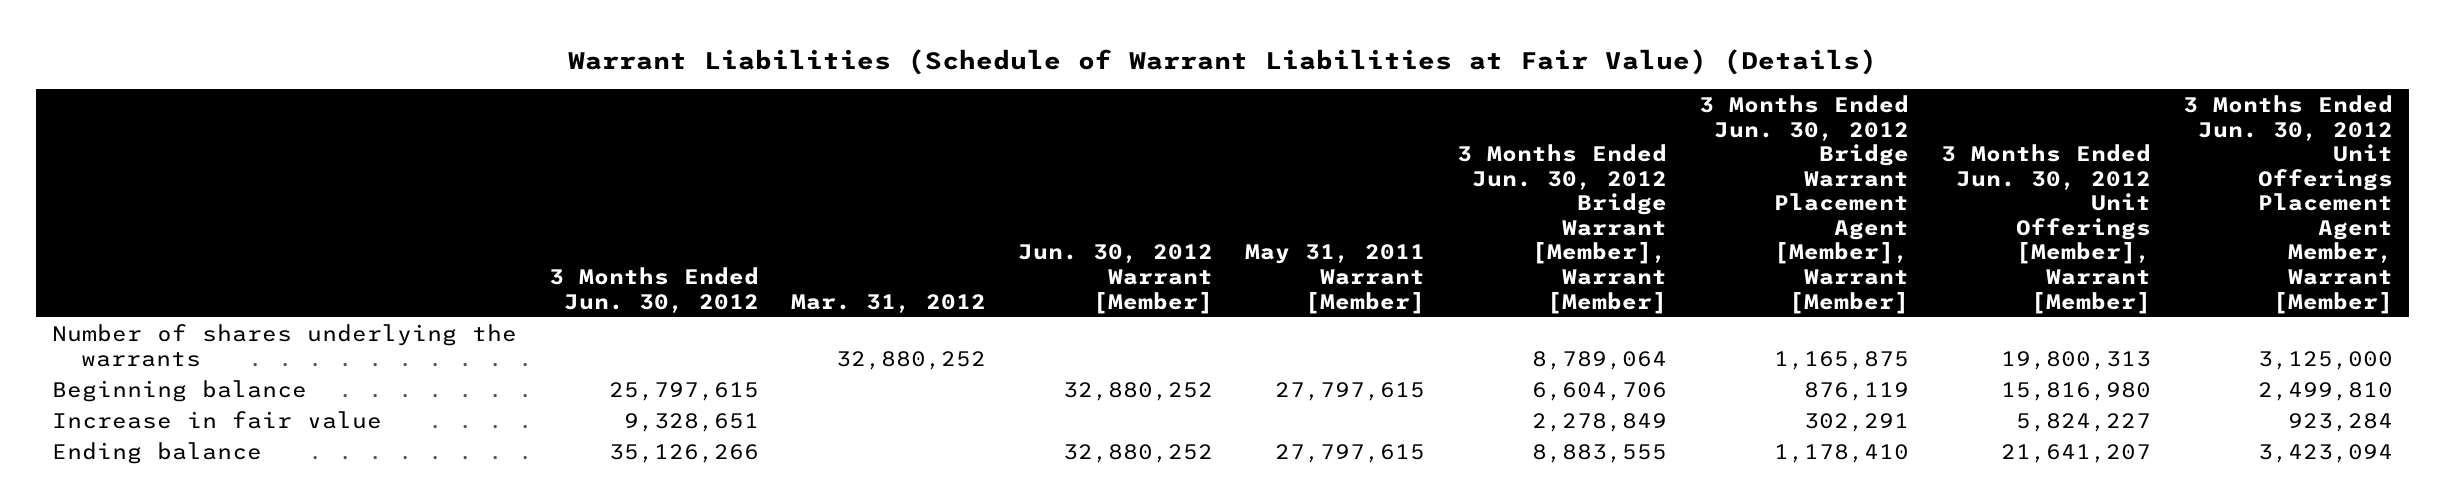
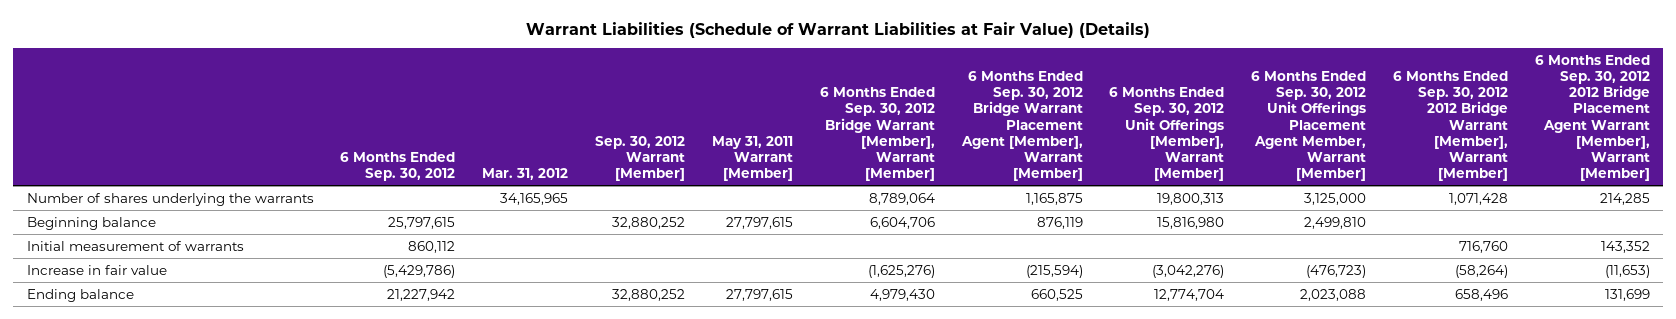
- | 3 Months Ended Jun. 30, 2012 | Mar. 31, 2012 | Jun. 30, 2012 Warrant [Member] | May 31, 2011 Warrant [Member] | 3 Months Ended Jun. 30, 2012 Bridge Warrant [Member], Warrant [Member] | 3 Months Ended Jun. 30, 2012 Bridge Warrant Placement Agent [Member], Warrant [Member] | 3 Months Ended Jun. 30, 2012 Unit Offerings [Member], Warrant [Member] | 3 Months Ended Jun. 30, 2012 Unit Offerings Placement Agent Member, Warrant [Member]
+ | 6 Months Ended Sep. 30, 2012 | Mar. 31, 2012 | Sep. 30, 2012 Warrant [Member] | May 31, 2011 Warrant [Member] | 6 Months Ended Sep. 30, 2012 Bridge Warrant [Member], Warrant [Member] | 6 Months Ended Sep. 30, 2012 Bridge Warrant Placement Agent [Member], Warrant [Member] | 6 Months Ended Sep. 30, 2012 Unit Offerings [Member], Warrant [Member] | 6 Months Ended Sep. 30, 2012 Unit Offerings Placement Agent Member, Warrant [Member] | 6 Months Ended Sep. 30, 2012 2012 Bridge Warrant [Member], Warrant [Member] | 6 Months Ended Sep. 30, 2012 2012 Bridge Placement Agent Warrant [Member], Warrant [Member]
- Number of shares underlying the warrants | | 32,880,252 | | | 8,789,064 | 1,165,875 | 19,800,313 | 3,125,000
+ Number of shares underlying the warrants | | 34,165,965 | | | 8,789,064 | 1,165,875 | 19,800,313 | 3,125,000 | 1,071,428 | 214,285
+ Initial measurement of warrants | 860,112 | | | | | | | | 716,760 | 143,352

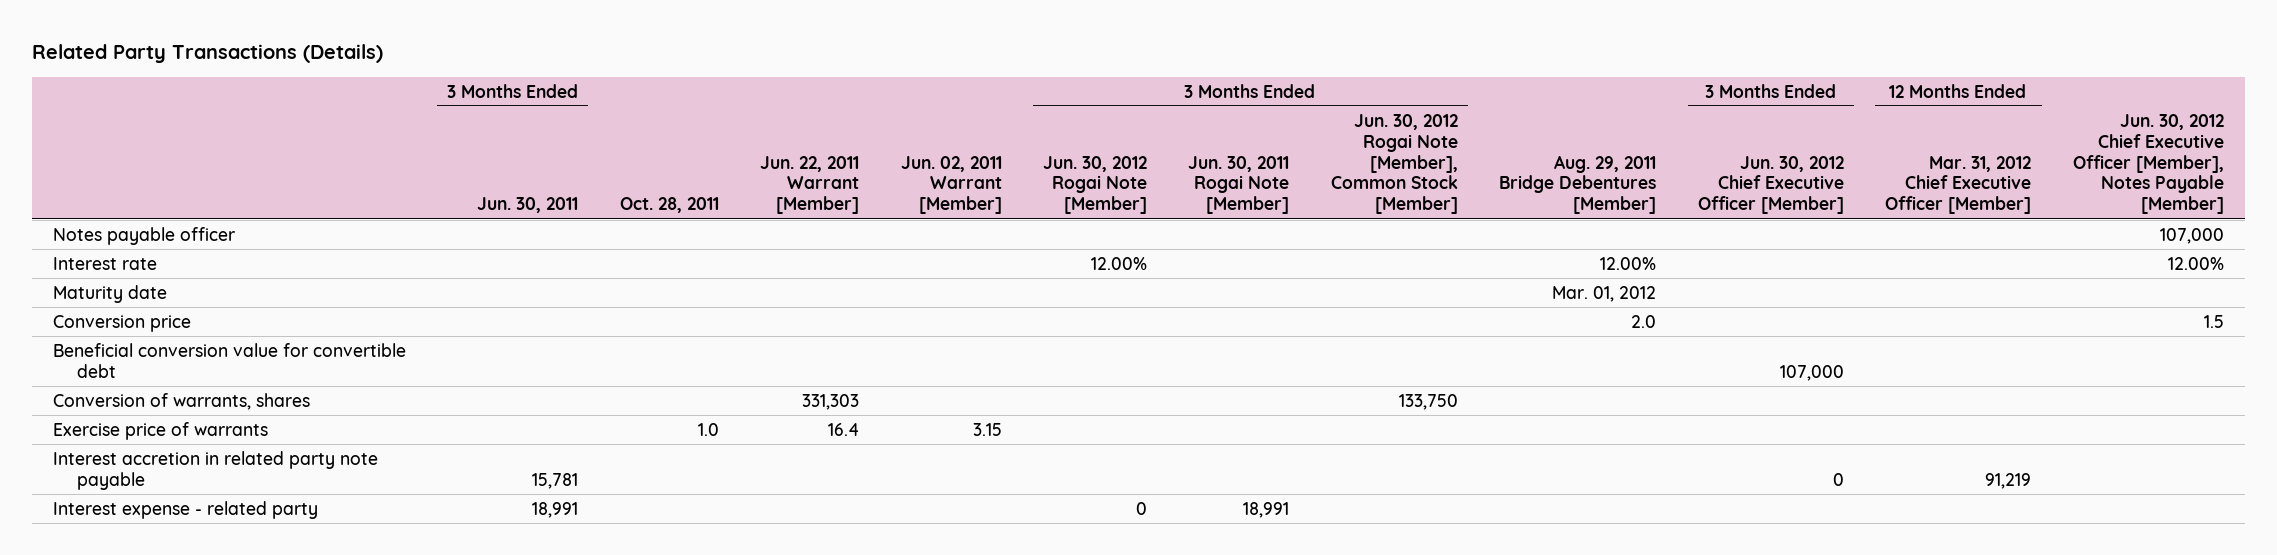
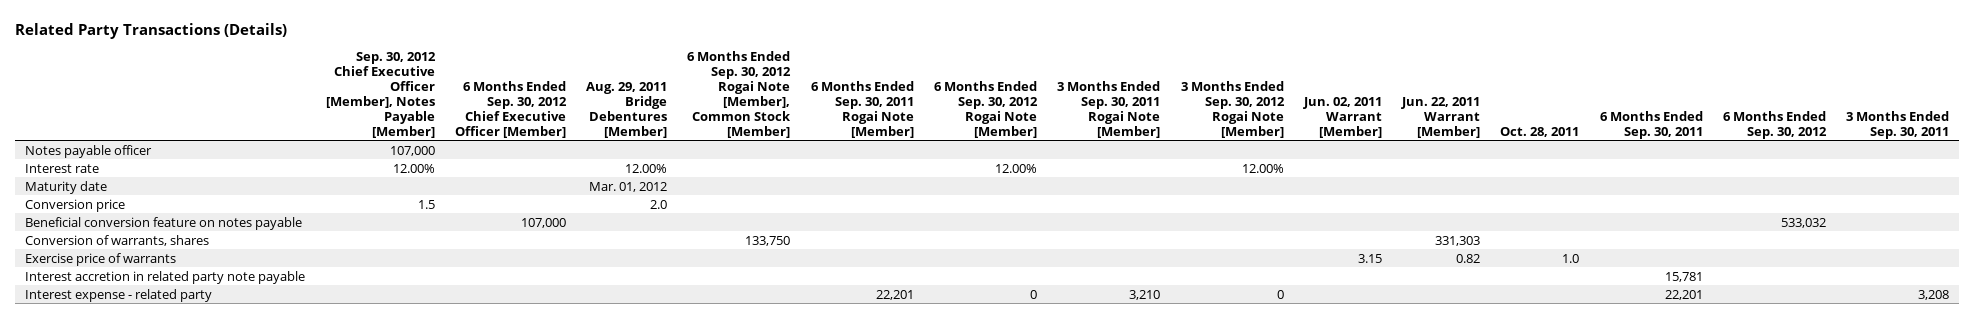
- | 3 Months Ended Jun. 30, 2011 | Oct. 28, 2011 | Jun. 22, 2011 Warrant [Member] | Jun. 02, 2011 Warrant [Member] | 3 Months Ended Jun. 30, 2012 Rogai Note [Member] | 3 Months Ended Jun. 30, 2011 Rogai Note [Member] | 3 Months Ended Jun. 30, 2012 Rogai Note [Member], Common Stock [Member] | Aug. 29, 2011 Bridge Debentures [Member] | 3 Months Ended Jun. 30, 2012 Chief Executive Officer [Member] | 12 Months Ended Mar. 31, 2012 Chief Executive Officer [Member] | Jun. 30, 2012 Chief Executive Officer [Member], Notes Payable [Member]
+ | Sep. 30, 2012 Chief Executive Officer [Member], Notes Payable [Member] | 6 Months Ended Sep. 30, 2012 Chief Executive Officer [Member] | Aug. 29, 2011 Bridge Debentures [Member] | 6 Months Ended Sep. 30, 2012 Rogai Note [Member], Common Stock [Member] | 6 Months Ended Sep. 30, 2011 Rogai Note [Member] | 6 Months Ended Sep. 30, 2012 Rogai Note [Member] | 3 Months Ended Sep. 30, 2011 Rogai Note [Member] | 3 Months Ended Sep. 30, 2012 Rogai Note [Member] | Jun. 02, 2011 Warrant [Member] | Jun. 22, 2011 Warrant [Member] | Oct. 28, 2011 | 6 Months Ended Sep. 30, 2011 | 6 Months Ended Sep. 30, 2012 | 3 Months Ended Sep. 30, 2011
- Beneficial conversion value for convertible debt | | | | | | | | | 107,000 | |
+ Beneficial conversion feature on notes payable | | 107,000 | | | | | | | | | | | 533,032 |
- Exercise price of warrants | | 1.0 | 16.4 | 3.15 | | | | | | |
+ Exercise price of warrants | | | | | | | | | 3.15 | 0.82 | 1.0 | | |

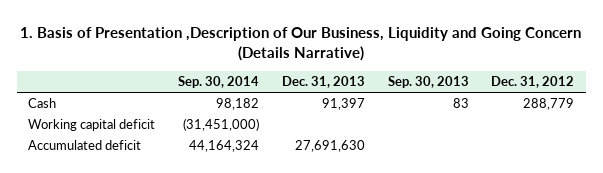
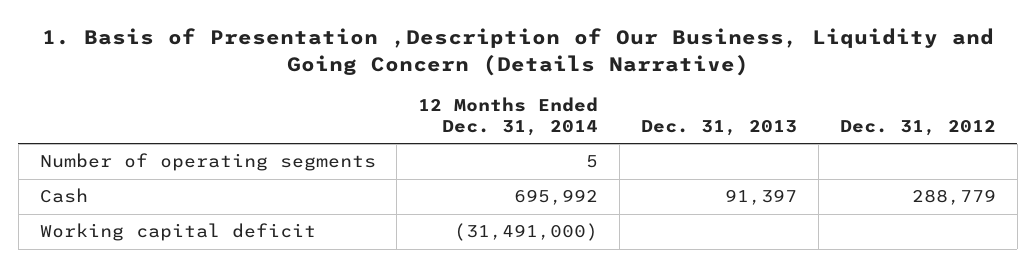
- | Sep. 30, 2014 | Dec. 31, 2013 | Sep. 30, 2013 | Dec. 31, 2012
+ | 12 Months Ended Dec. 31, 2014 | Dec. 31, 2013 | Dec. 31, 2012
+ Number of operating segments | 5 | |
- Accumulated deficit | 44,164,324 | 27,691,630 | |

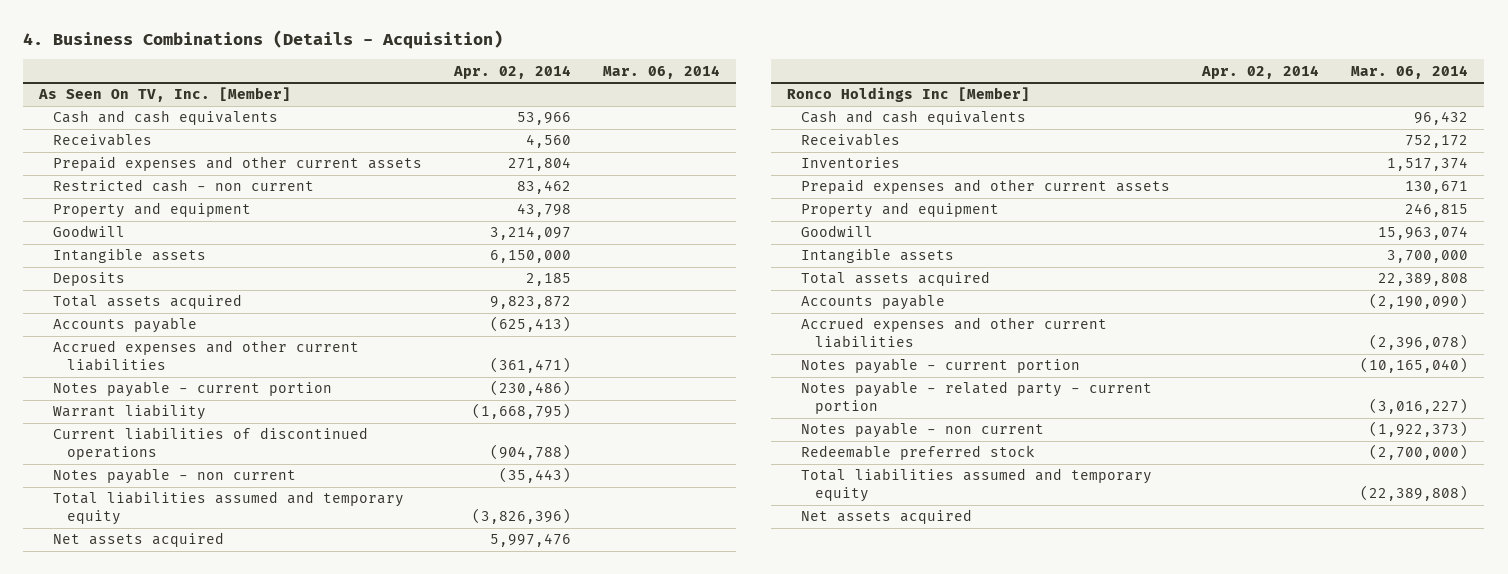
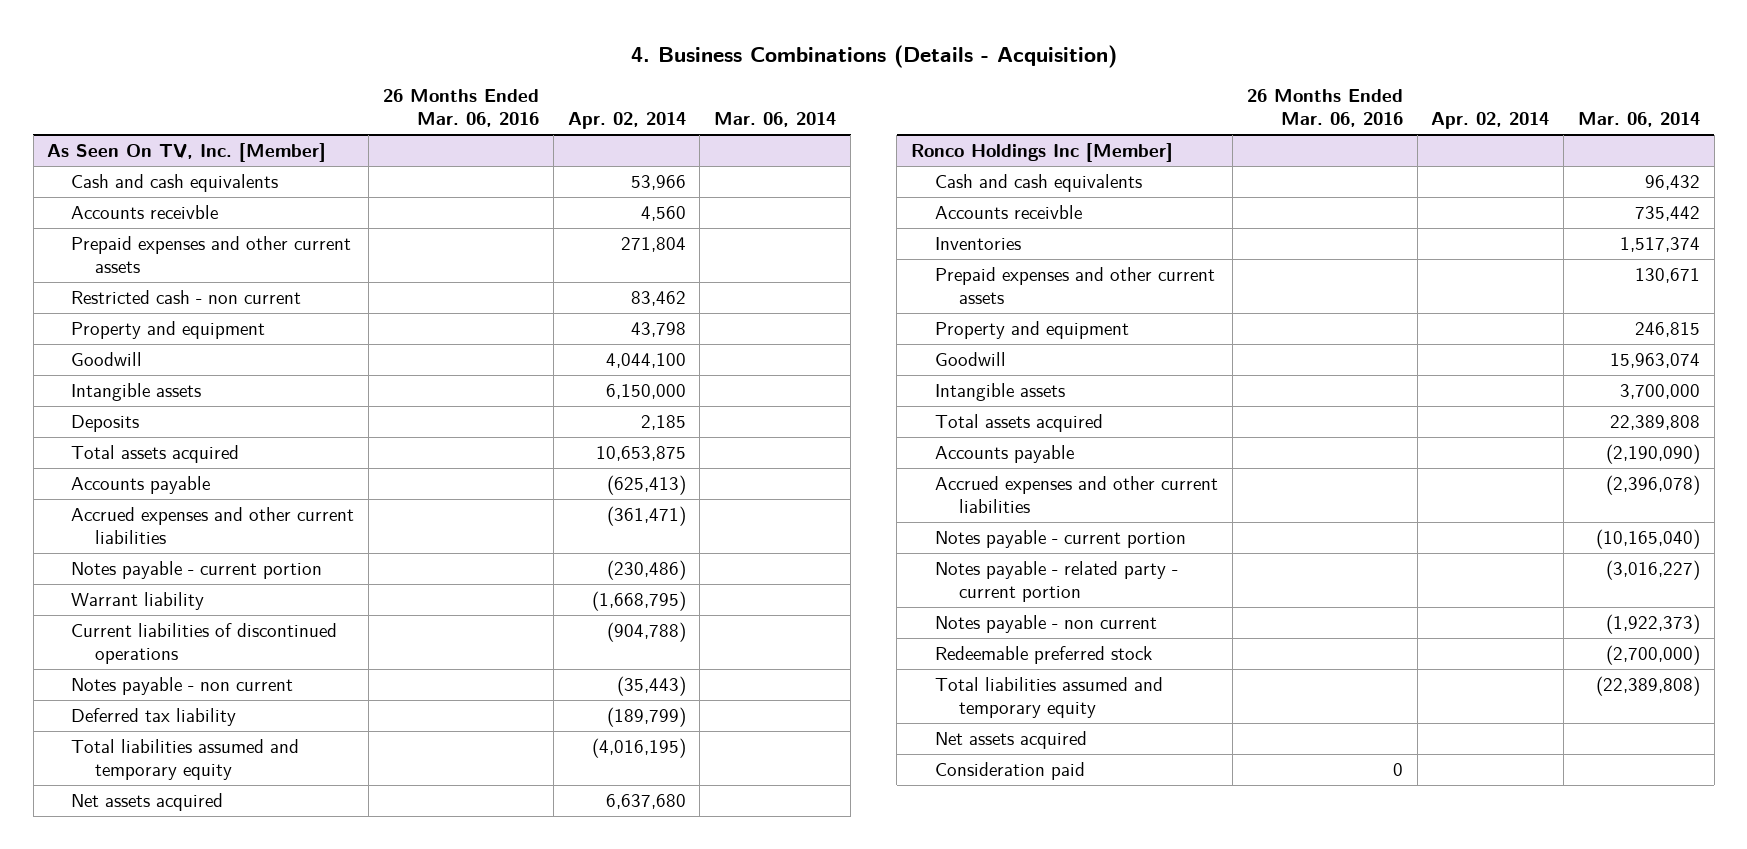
- | Apr. 02, 2014 | Mar. 06, 2014
+ | 26 Months Ended Mar. 06, 2016 | Apr. 02, 2014 | Mar. 06, 2014
@ As Seen On TV, Inc. [Member]
- Receivables | 4,560 |
+ Accounts receivble | | 4,560 |
- Goodwill | 3,214,097 |
+ Goodwill | | 4,044,100 |
- Total assets acquired | 9,823,872 |
+ Total assets acquired | | 10,653,875 |
- Total liabilities assumed and temporary equity | (3,826,396) |
- Net assets acquired | 5,997,476 |
+ Deferred tax liability | | (189,799) |
+ Total liabilities assumed and temporary equity | | (4,016,195) |
+ Net assets acquired | | 6,637,680 |
@ Ronco Holdings Inc [Member]
- Receivables | | 752,172
+ Accounts receivble | | | 735,442
+ Consideration paid | 0 | |

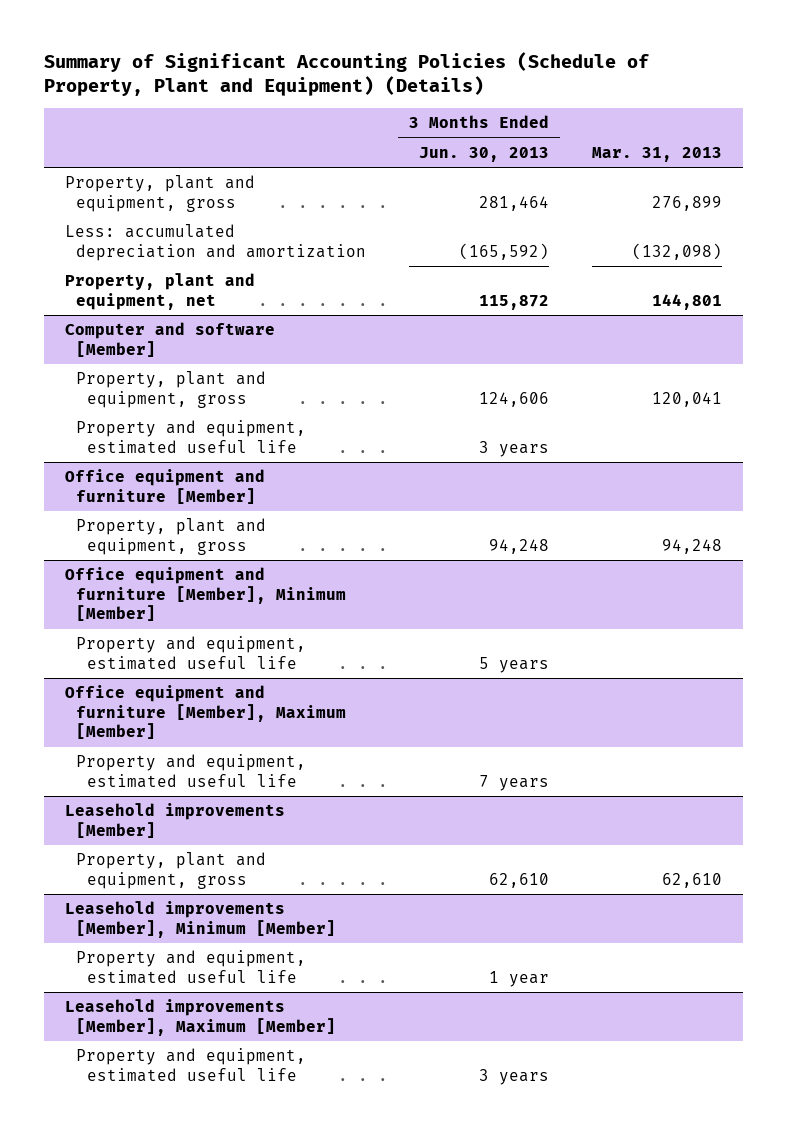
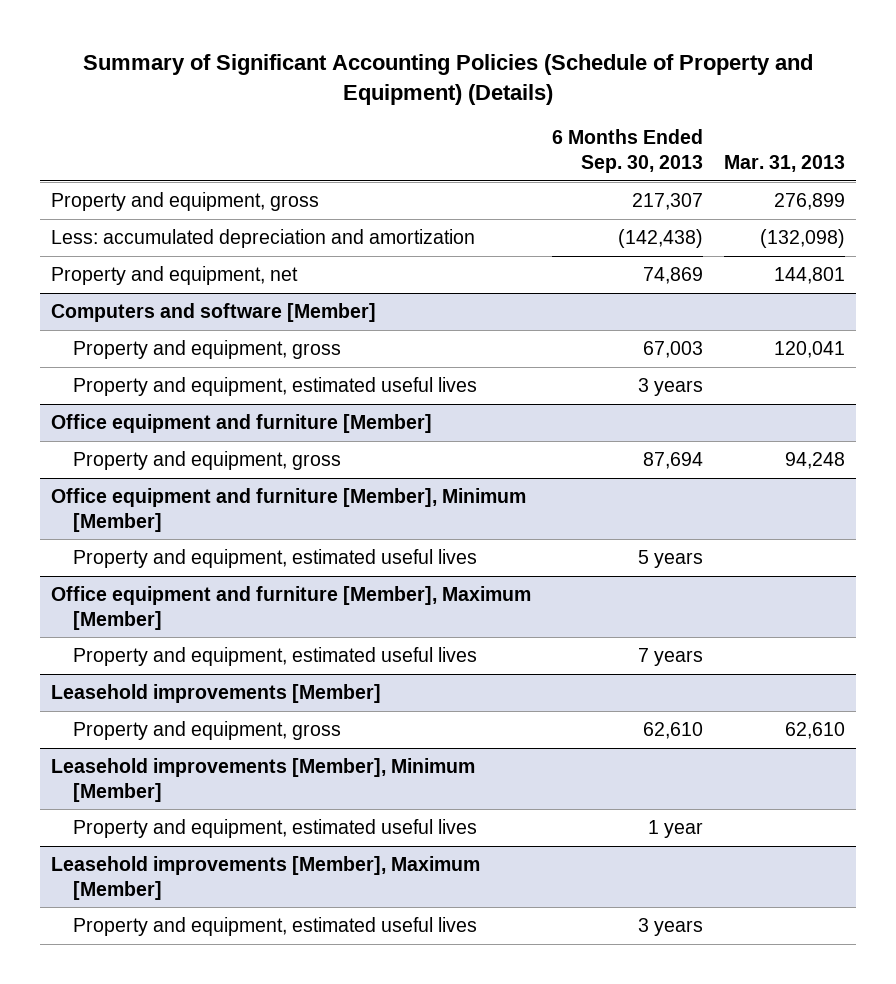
- Summary of Significant Accounting Policies (Schedule of Property, Plant and Equipment) (Details)
+ Summary of Significant Accounting Policies (Schedule of Property and Equipment) (Details)
- | 3 Months Ended Jun. 30, 2013 | Mar. 31, 2013
+ | 6 Months Ended Sep. 30, 2013 | Mar. 31, 2013
- Property, plant and equipment, gross | 281,464 | 276,899
+ Property and equipment, gross | 217,307 | 276,899
- Property, plant and equipment, net | 115,872 | 144,801
- Computer and software [Member]
- Property, plant and equipment, gross | 124,606 | 120,041
- Property and equipment, estimated useful life | 3 years |
+ Property and equipment, net | 74,869 | 144,801
+ Computers and software [Member]
+ Property and equipment, gross | 67,003 | 120,041
+ Property and equipment, estimated useful lives | 3 years |
@ Office equipment and furniture [Member]
- Property, plant and equipment, gross | 94,248 | 94,248
+ Property and equipment, gross | 87,694 | 94,248
@ Office equipment and furniture [Member], Minimum [Member]
- Property and equipment, estimated useful life | 5 years |
+ Property and equipment, estimated useful lives | 5 years |
@ Office equipment and furniture [Member], Maximum [Member]
- Property and equipment, estimated useful life | 7 years |
+ Property and equipment, estimated useful lives | 7 years |
@ Leasehold improvements [Member]
- Property, plant and equipment, gross | 62,610 | 62,610
+ Property and equipment, gross | 62,610 | 62,610
@ Leasehold improvements [Member], Minimum [Member]
- Property and equipment, estimated useful life | 1 year |
+ Property and equipment, estimated useful lives | 1 year |
@ Leasehold improvements [Member], Maximum [Member]
- Property and equipment, estimated useful life | 3 years |
+ Property and equipment, estimated useful lives | 3 years |

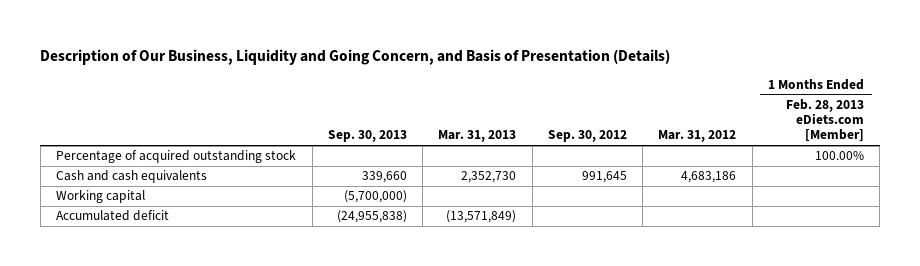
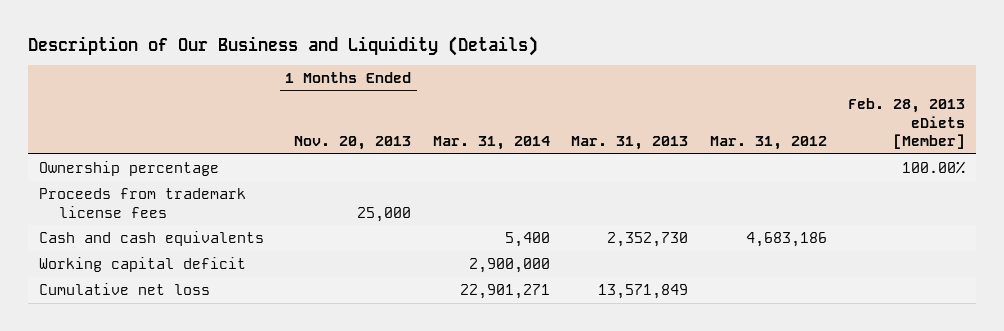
- Description of Our Business, Liquidity and Going Concern, and Basis of Presentation (Details)
+ Description of Our Business and Liquidity (Details)
- | Sep. 30, 2013 | Mar. 31, 2013 | Sep. 30, 2012 | Mar. 31, 2012 | 1 Months Ended Feb. 28, 2013 eDiets.com [Member]
+ | 1 Months Ended Nov. 20, 2013 | Mar. 31, 2014 | Mar. 31, 2013 | Mar. 31, 2012 | Feb. 28, 2013 eDiets [Member]
- Percentage of acquired outstanding stock | | | | | 100.00%
+ Ownership percentage | | | | | 100.00%
+ Proceeds from trademark license fees | 25,000 | | | |
- Working capital | (5,700,000) | | | |
- Accumulated deficit | (24,955,838) | (13,571,849) | | |
+ Working capital deficit | | 2,900,000 | | |
+ Cumulative net loss | | 22,901,271 | 13,571,849 | |

